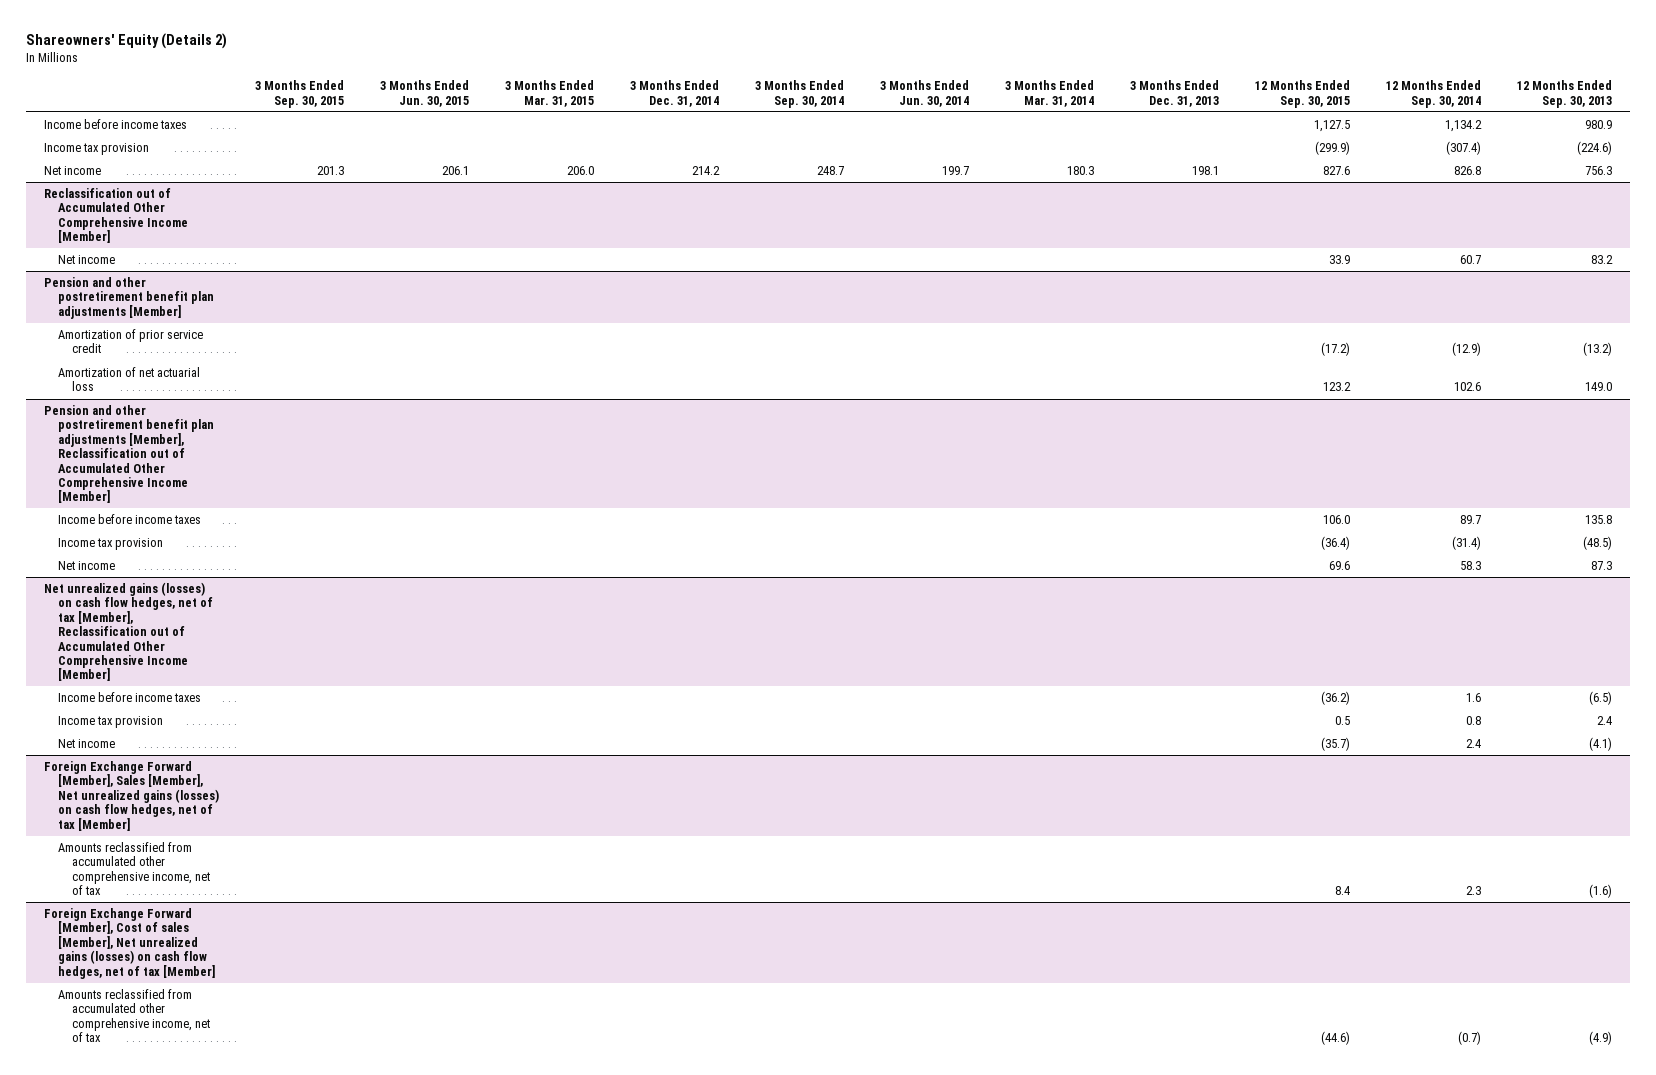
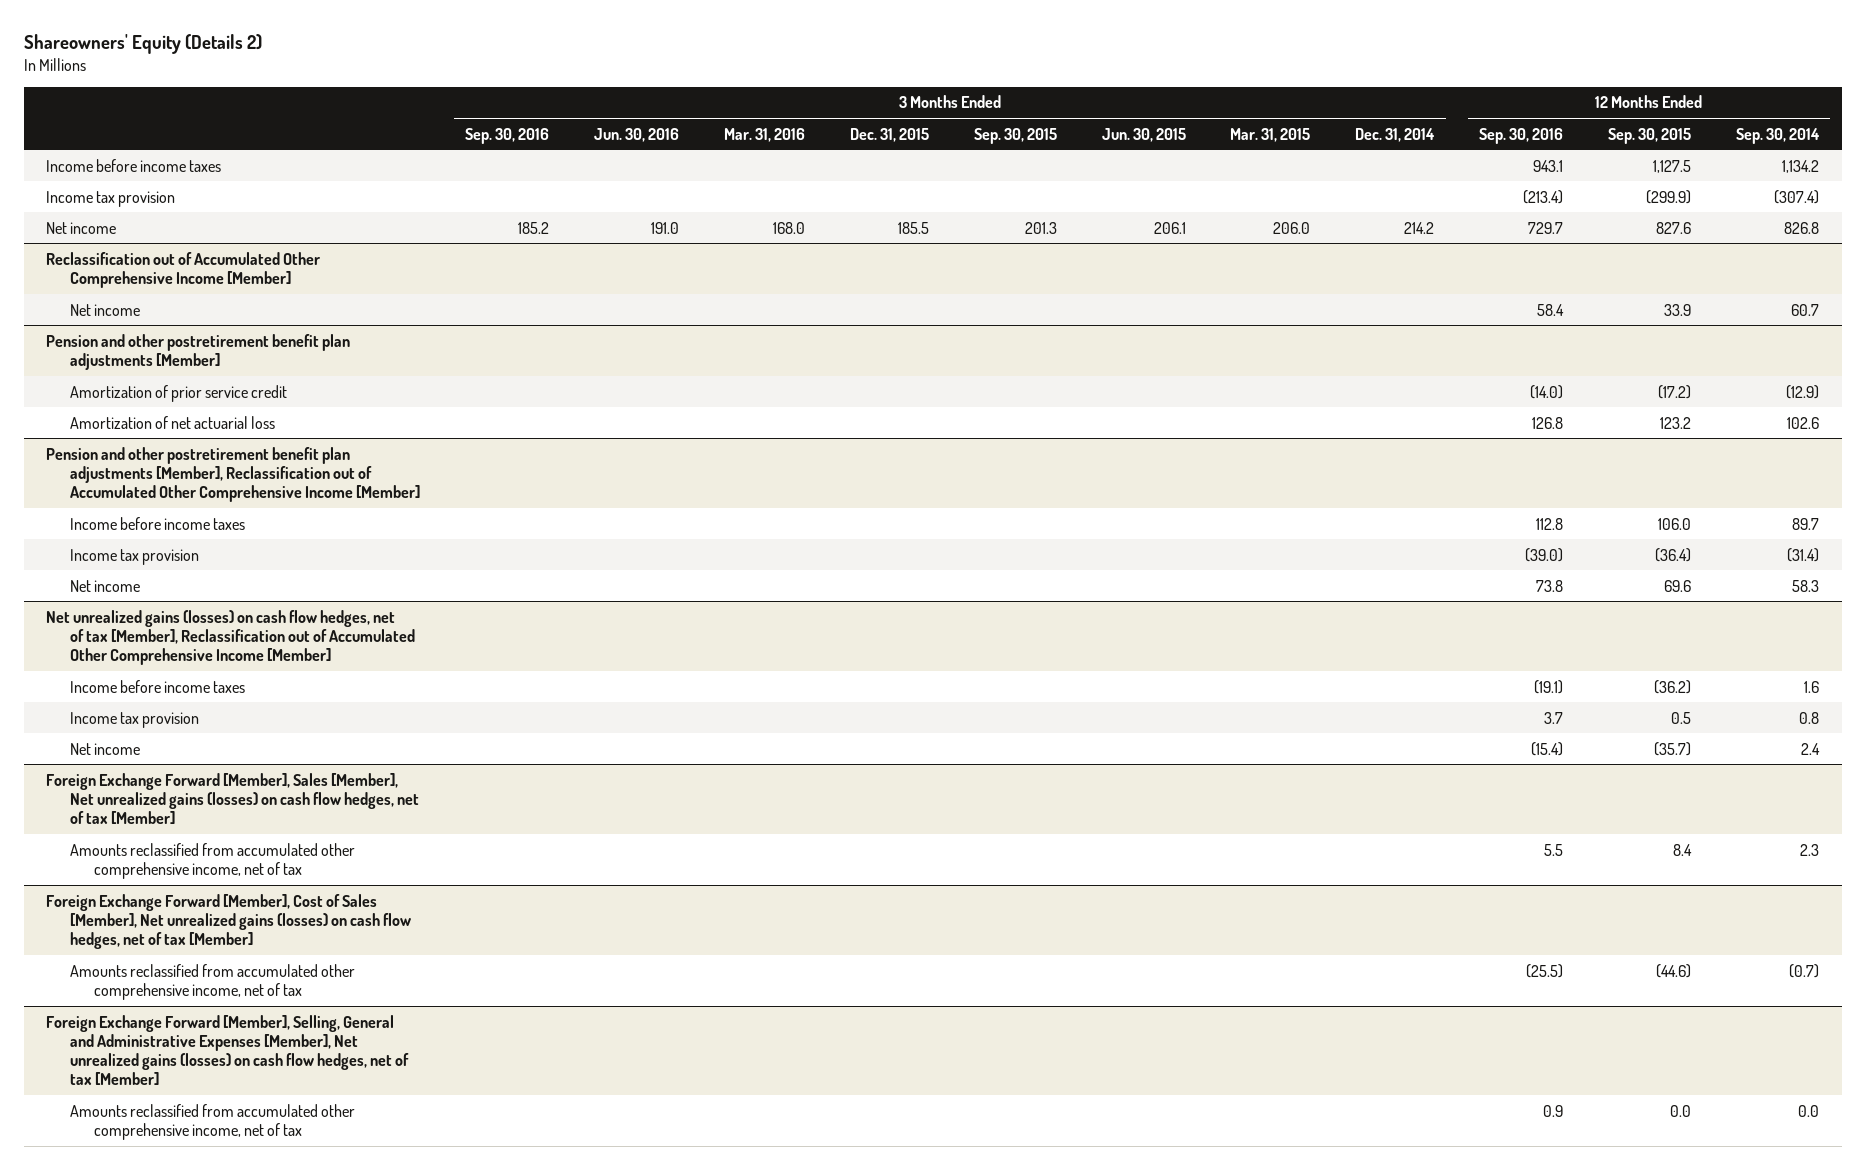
- | 3 Months Ended Sep. 30, 2015 | 3 Months Ended Jun. 30, 2015 | 3 Months Ended Mar. 31, 2015 | 3 Months Ended Dec. 31, 2014 | 3 Months Ended Sep. 30, 2014 | 3 Months Ended Jun. 30, 2014 | 3 Months Ended Mar. 31, 2014 | 3 Months Ended Dec. 31, 2013 | 12 Months Ended Sep. 30, 2015 | 12 Months Ended Sep. 30, 2014 | 12 Months Ended Sep. 30, 2013
+ | 3 Months Ended Sep. 30, 2016 | 3 Months Ended Jun. 30, 2016 | 3 Months Ended Mar. 31, 2016 | 3 Months Ended Dec. 31, 2015 | 3 Months Ended Sep. 30, 2015 | 3 Months Ended Jun. 30, 2015 | 3 Months Ended Mar. 31, 2015 | 3 Months Ended Dec. 31, 2014 | 12 Months Ended Sep. 30, 2016 | 12 Months Ended Sep. 30, 2015 | 12 Months Ended Sep. 30, 2014
- Foreign Exchange Forward [Member], Cost of sales [Member], Net unrealized gains (losses) on cash flow hedges, net of tax [Member]
+ Foreign Exchange Forward [Member], Cost of Sales [Member], Net unrealized gains (losses) on cash flow hedges, net of tax [Member]
+ Foreign Exchange Forward [Member], Selling, General and Administrative Expenses [Member], Net unrealized gains (losses) on cash flow hedges, net of tax [Member]
+ Amounts reclassified from accumulated other comprehensive income, net of tax | | | | | | | | | 0.9 | 0.0 | 0.0

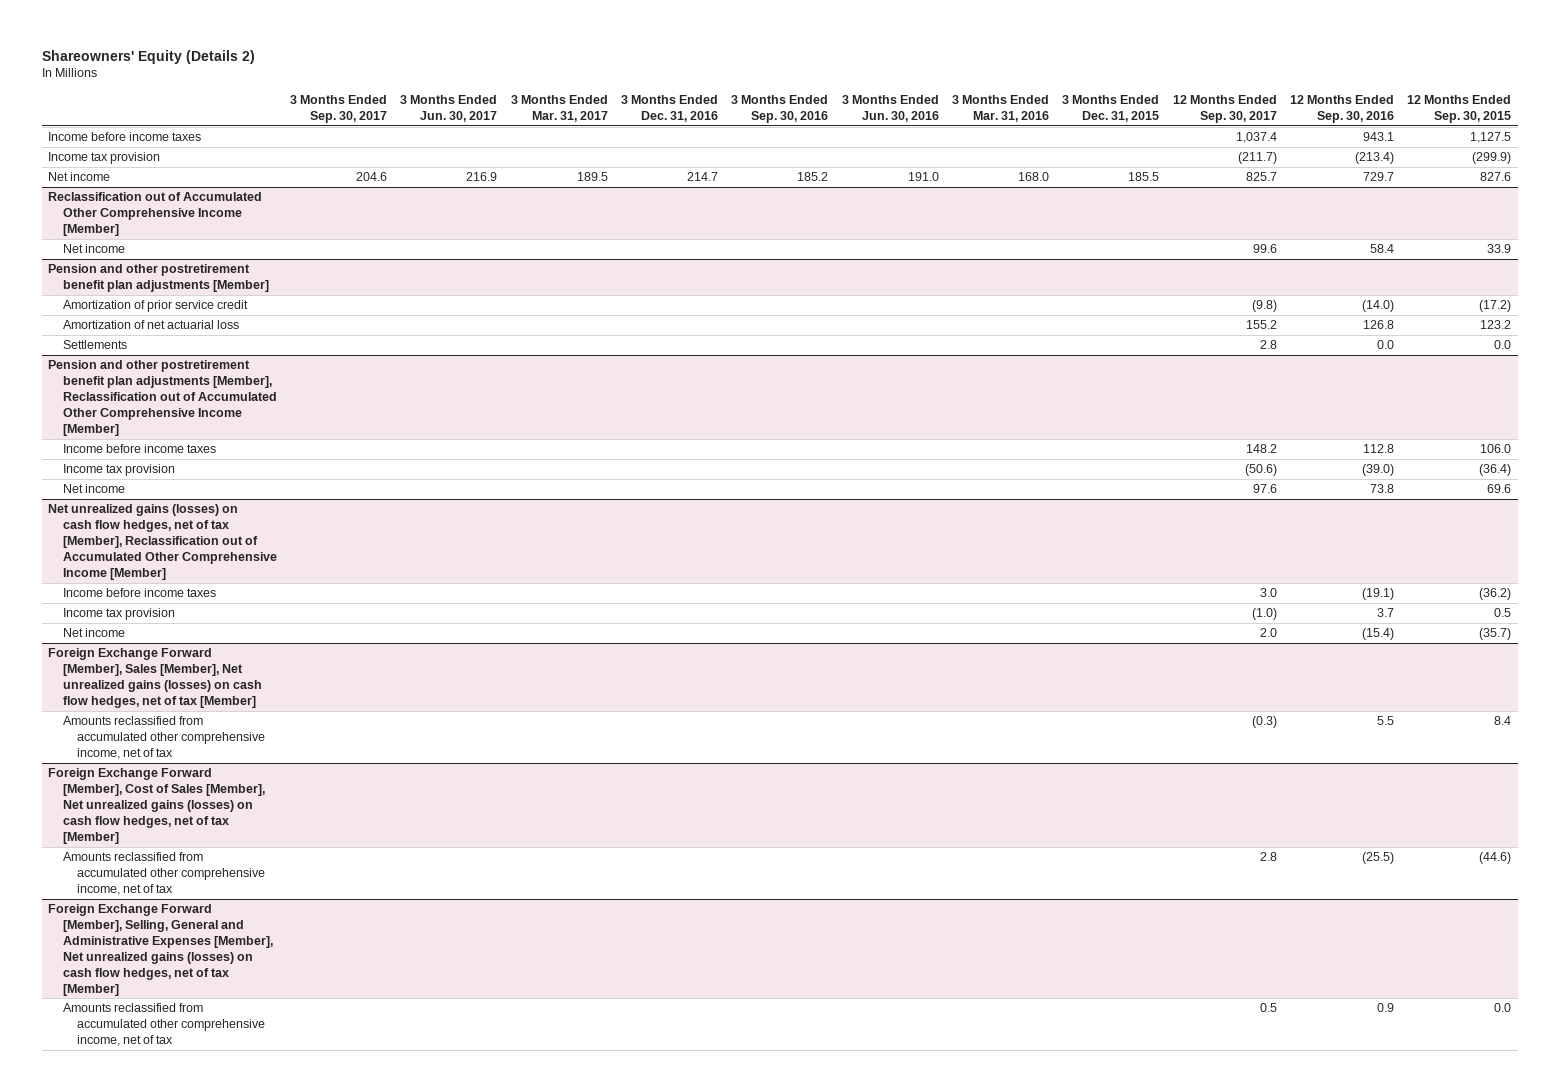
- | 3 Months Ended Sep. 30, 2016 | 3 Months Ended Jun. 30, 2016 | 3 Months Ended Mar. 31, 2016 | 3 Months Ended Dec. 31, 2015 | 3 Months Ended Sep. 30, 2015 | 3 Months Ended Jun. 30, 2015 | 3 Months Ended Mar. 31, 2015 | 3 Months Ended Dec. 31, 2014 | 12 Months Ended Sep. 30, 2016 | 12 Months Ended Sep. 30, 2015 | 12 Months Ended Sep. 30, 2014
+ | 3 Months Ended Sep. 30, 2017 | 3 Months Ended Jun. 30, 2017 | 3 Months Ended Mar. 31, 2017 | 3 Months Ended Dec. 31, 2016 | 3 Months Ended Sep. 30, 2016 | 3 Months Ended Jun. 30, 2016 | 3 Months Ended Mar. 31, 2016 | 3 Months Ended Dec. 31, 2015 | 12 Months Ended Sep. 30, 2017 | 12 Months Ended Sep. 30, 2016 | 12 Months Ended Sep. 30, 2015
@ Pension and other postretirement benefit plan adjustments [Member]
+ Settlements | | | | | | | | | 2.8 | 0.0 | 0.0

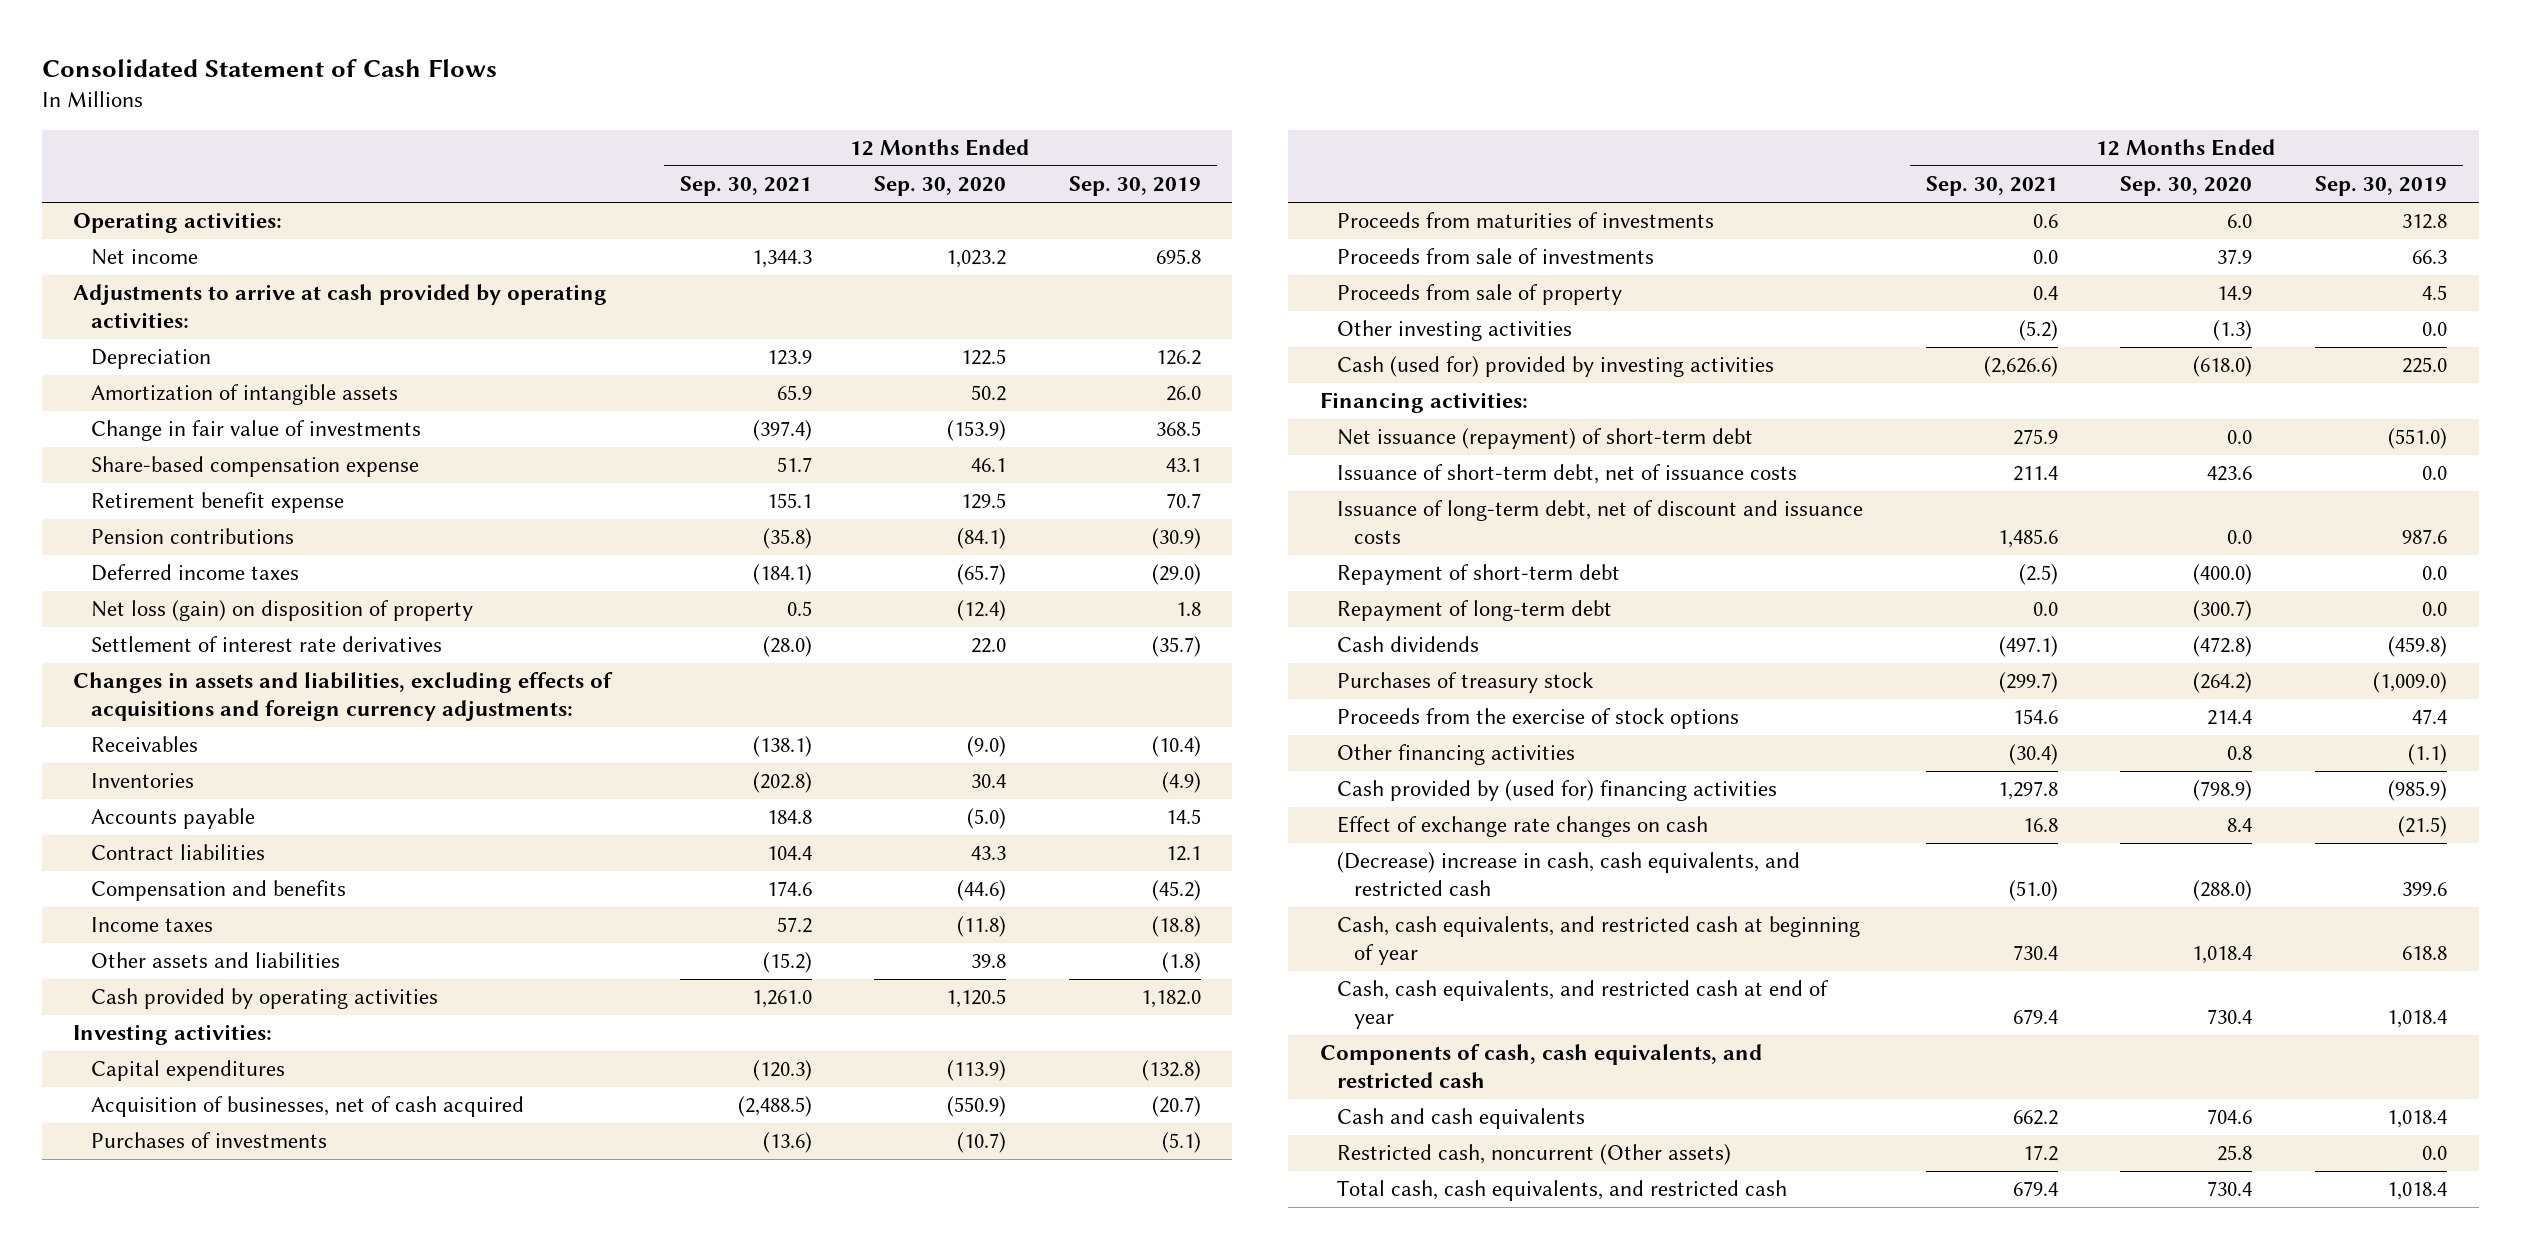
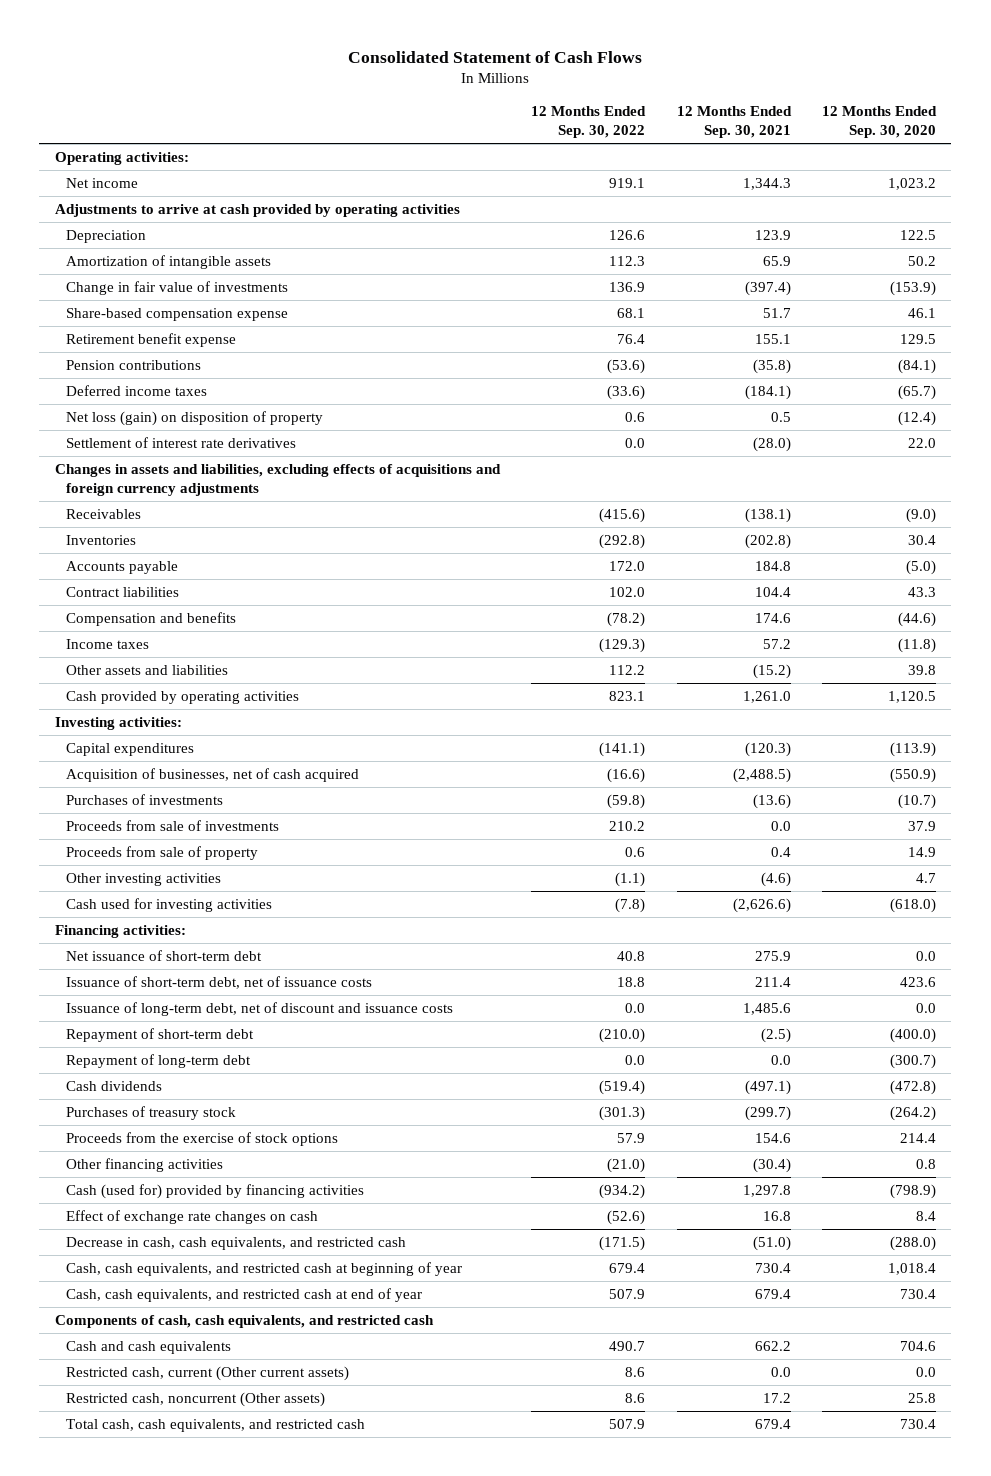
- | 12 Months Ended Sep. 30, 2021 | 12 Months Ended Sep. 30, 2020 | 12 Months Ended Sep. 30, 2019
+ | 12 Months Ended Sep. 30, 2022 | 12 Months Ended Sep. 30, 2021 | 12 Months Ended Sep. 30, 2020
- Adjustments to arrive at cash provided by operating activities:
+ Adjustments to arrive at cash provided by operating activities
- Changes in assets and liabilities, excluding effects of acquisitions and foreign currency adjustments:
+ Changes in assets and liabilities, excluding effects of acquisitions and foreign currency adjustments
- Proceeds from maturities of investments | 0.6 | 6.0 | 312.8
- Other investing activities | (5.2) | (1.3) | 0.0
- Cash (used for) provided by investing activities | (2,626.6) | (618.0) | 225.0
+ Other investing activities | (1.1) | (4.6) | 4.7
+ Cash used for investing activities | (7.8) | (2,626.6) | (618.0)
- Net issuance (repayment) of short-term debt | 275.9 | 0.0 | (551.0)
+ Net issuance of short-term debt | 40.8 | 275.9 | 0.0
- Cash provided by (used for) financing activities | 1,297.8 | (798.9) | (985.9)
+ Cash (used for) provided by financing activities | (934.2) | 1,297.8 | (798.9)
- (Decrease) increase in cash, cash equivalents, and restricted cash | (51.0) | (288.0) | 399.6
+ Decrease in cash, cash equivalents, and restricted cash | (171.5) | (51.0) | (288.0)
+ Restricted cash, current (Other current assets) | 8.6 | 0.0 | 0.0

